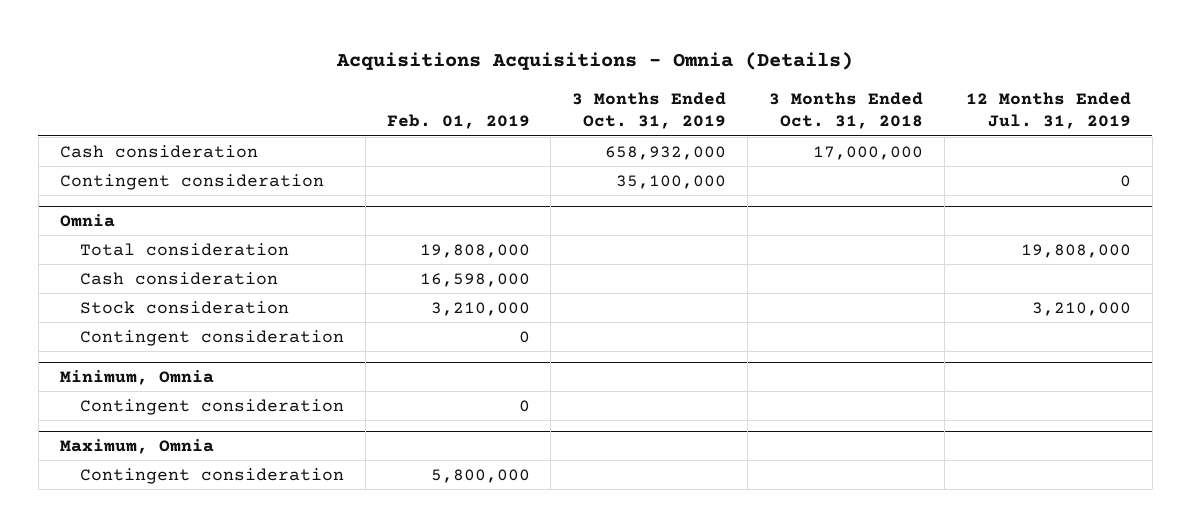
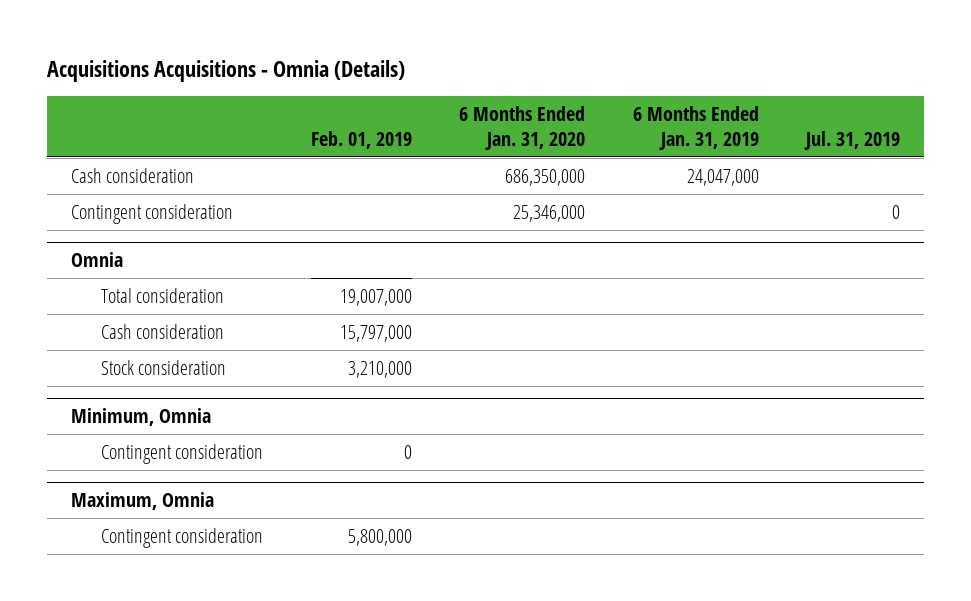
- | Feb. 01, 2019 | 3 Months Ended Oct. 31, 2019 | 3 Months Ended Oct. 31, 2018 | 12 Months Ended Jul. 31, 2019
+ | Feb. 01, 2019 | 6 Months Ended Jan. 31, 2020 | 6 Months Ended Jan. 31, 2019 | Jul. 31, 2019
@ Omnia
- Total consideration | 19,808,000 | | | 19,808,000
- Cash consideration | 16,598,000 | | |
+ Total consideration | 19,007,000 | | |
+ Cash consideration | 15,797,000 | | |
- Contingent consideration | 0 | | |

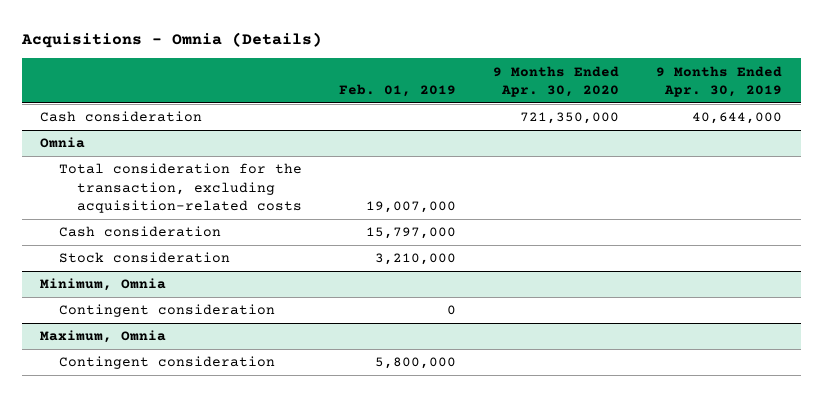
- Acquisitions Acquisitions - Omnia (Details)
+ Acquisitions - Omnia (Details)
- | Feb. 01, 2019 | 6 Months Ended Jan. 31, 2020 | 6 Months Ended Jan. 31, 2019 | Jul. 31, 2019
+ | Feb. 01, 2019 | 9 Months Ended Apr. 30, 2020 | 9 Months Ended Apr. 30, 2019
- Contingent consideration | | 25,346,000 | | 0
@ Omnia
- Total consideration | 19,007,000 | | |
+ Total consideration for the transaction, excluding acquisition-related costs | 19,007,000 | |

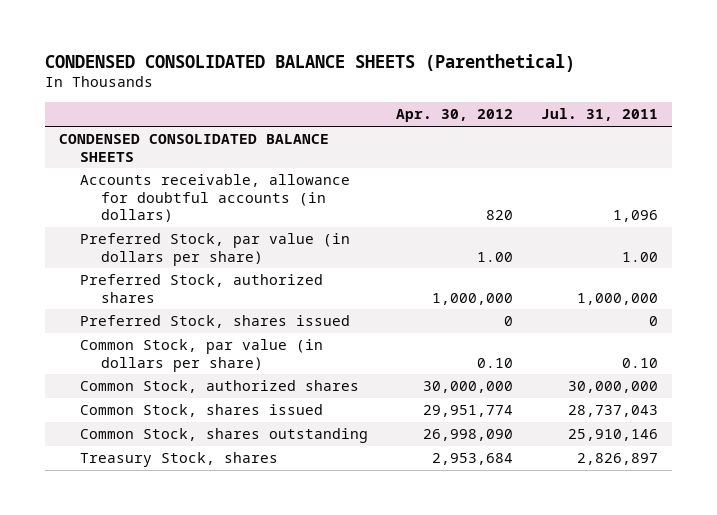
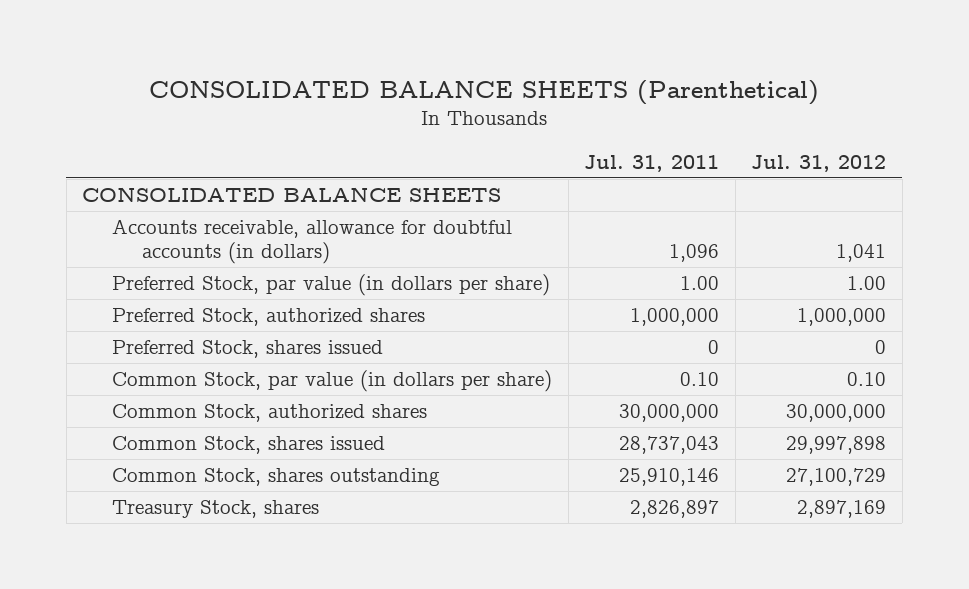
- CONDENSED CONSOLIDATED BALANCE SHEETS (Parenthetical)
+ CONSOLIDATED BALANCE SHEETS (Parenthetical)
- | Apr. 30, 2012 | Jul. 31, 2011
+ | Jul. 31, 2011 | Jul. 31, 2012
- CONDENSED CONSOLIDATED BALANCE SHEETS
+ CONSOLIDATED BALANCE SHEETS

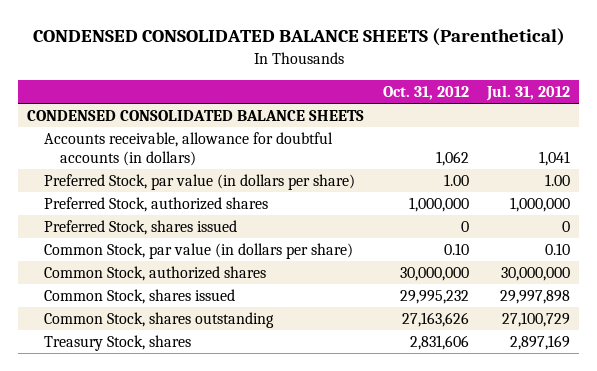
- CONSOLIDATED BALANCE SHEETS (Parenthetical)
+ CONDENSED CONSOLIDATED BALANCE SHEETS (Parenthetical)
- | Jul. 31, 2011 | Jul. 31, 2012
+ | Oct. 31, 2012 | Jul. 31, 2012
- CONSOLIDATED BALANCE SHEETS
+ CONDENSED CONSOLIDATED BALANCE SHEETS

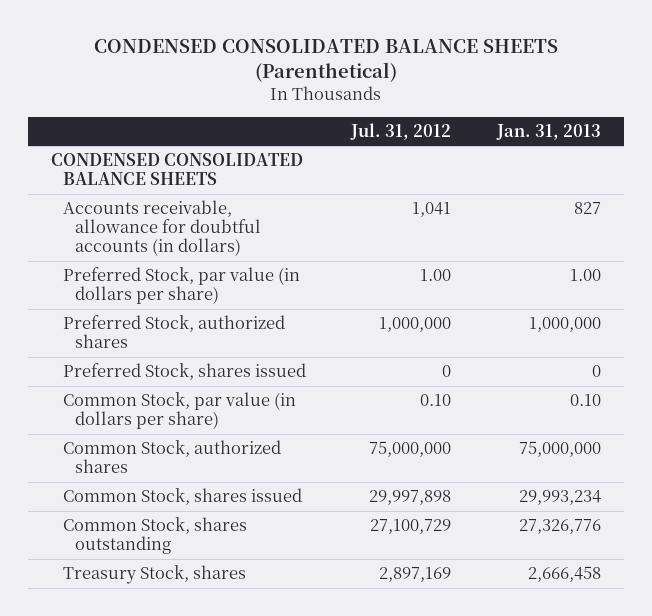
- | Oct. 31, 2012 | Jul. 31, 2012
+ | Jul. 31, 2012 | Jan. 31, 2013
- Common Stock, authorized shares | 30,000,000 | 30,000,000
+ Common Stock, authorized shares | 75,000,000 | 75,000,000

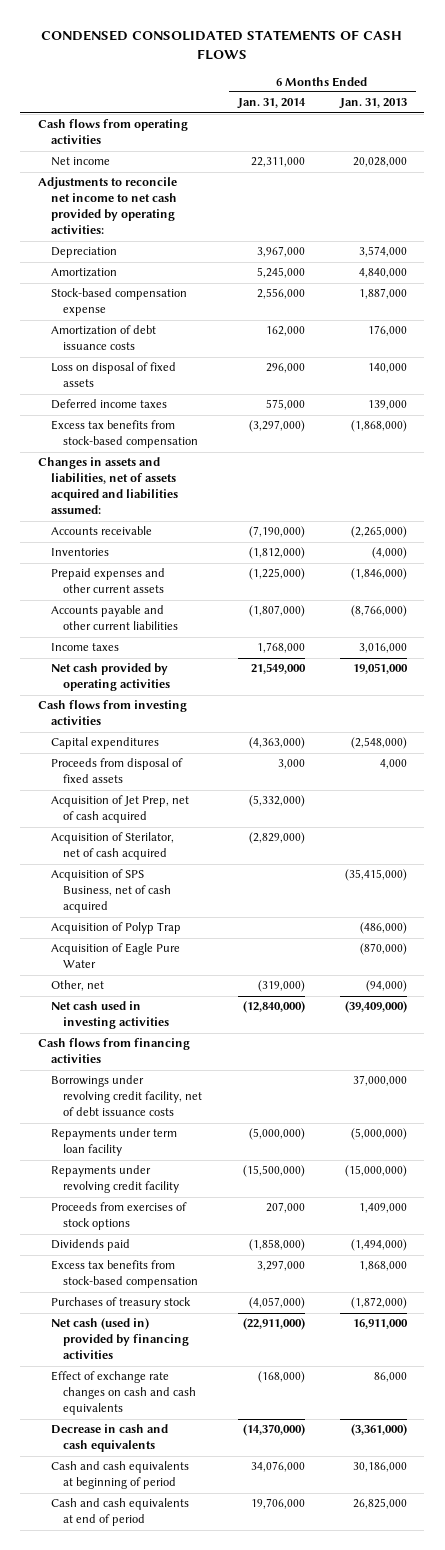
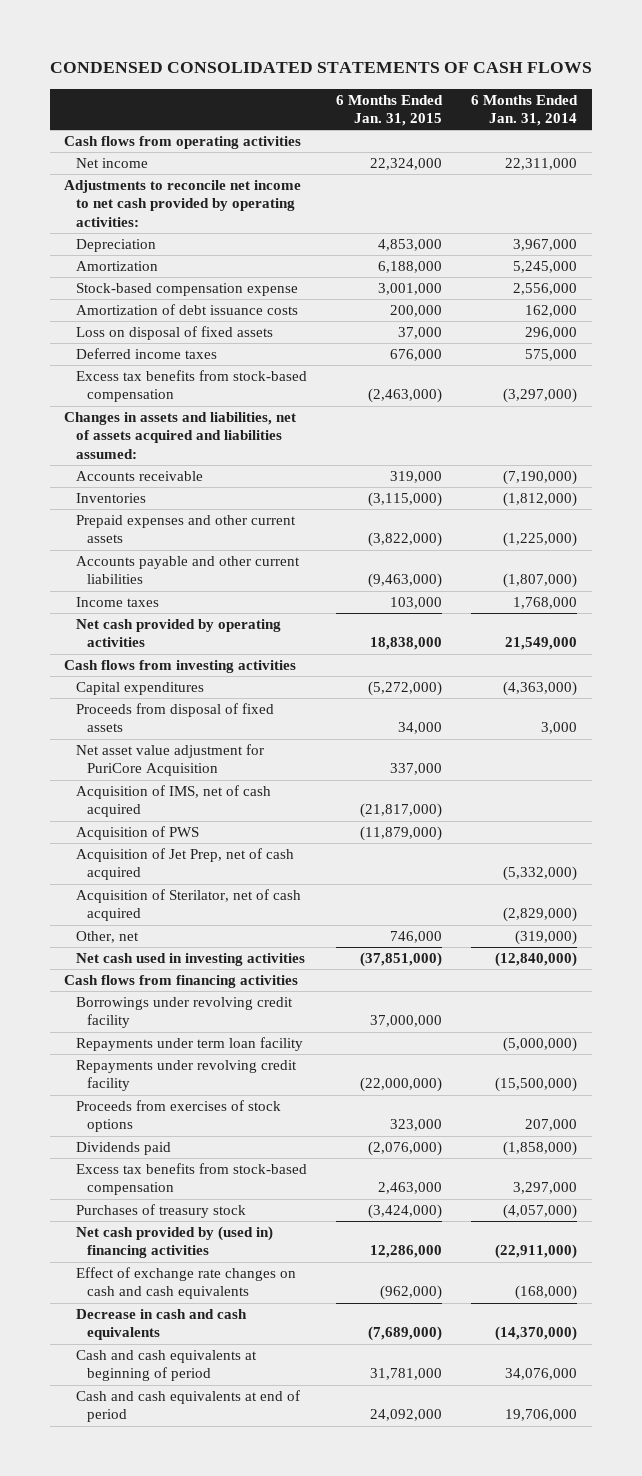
- | 6 Months Ended Jan. 31, 2014 | 6 Months Ended Jan. 31, 2013
+ | 6 Months Ended Jan. 31, 2015 | 6 Months Ended Jan. 31, 2014
+ Net asset value adjustment for PuriCore Acquisition | 337,000 |
+ Acquisition of IMS, net of cash acquired | (21,817,000) |
+ Acquisition of PWS | (11,879,000) |
- Acquisition of SPS Business, net of cash acquired | | (35,415,000)
- Acquisition of Polyp Trap | | (486,000)
- Acquisition of Eagle Pure Water | | (870,000)
- Borrowings under revolving credit facility, net of debt issuance costs | | 37,000,000
+ Borrowings under revolving credit facility | 37,000,000 |
- Net cash (used in) provided by financing activities | (22,911,000) | 16,911,000
+ Net cash provided by (used in) financing activities | 12,286,000 | (22,911,000)

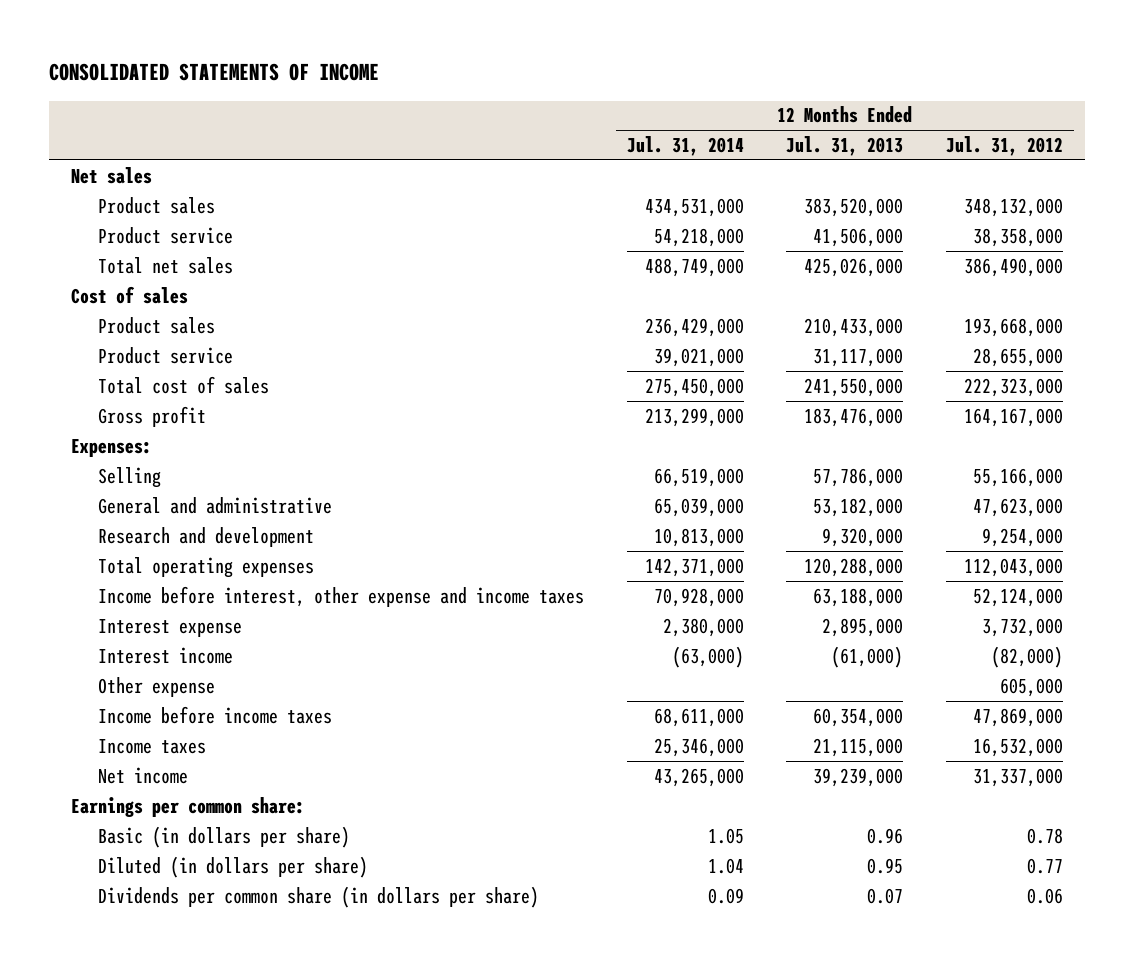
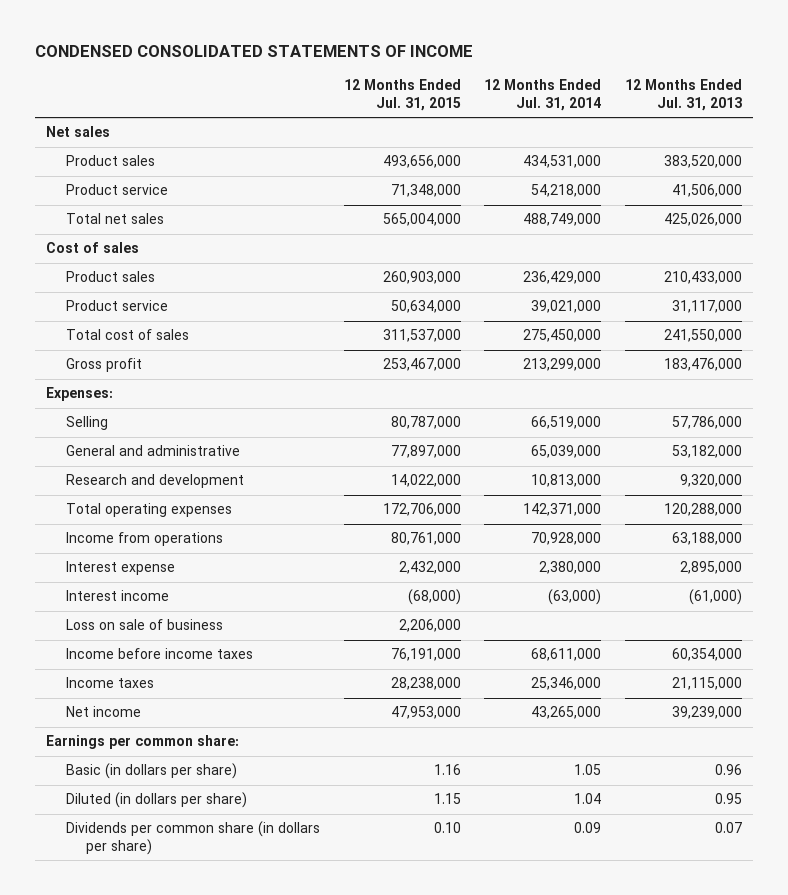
- CONSOLIDATED STATEMENTS OF INCOME
+ CONDENSED CONSOLIDATED STATEMENTS OF INCOME
- | 12 Months Ended Jul. 31, 2014 | 12 Months Ended Jul. 31, 2013 | 12 Months Ended Jul. 31, 2012
+ | 12 Months Ended Jul. 31, 2015 | 12 Months Ended Jul. 31, 2014 | 12 Months Ended Jul. 31, 2013
- Income before interest, other expense and income taxes | 70,928,000 | 63,188,000 | 52,124,000
+ Income from operations | 80,761,000 | 70,928,000 | 63,188,000
- Other expense | | | 605,000
+ Loss on sale of business | 2,206,000 | |

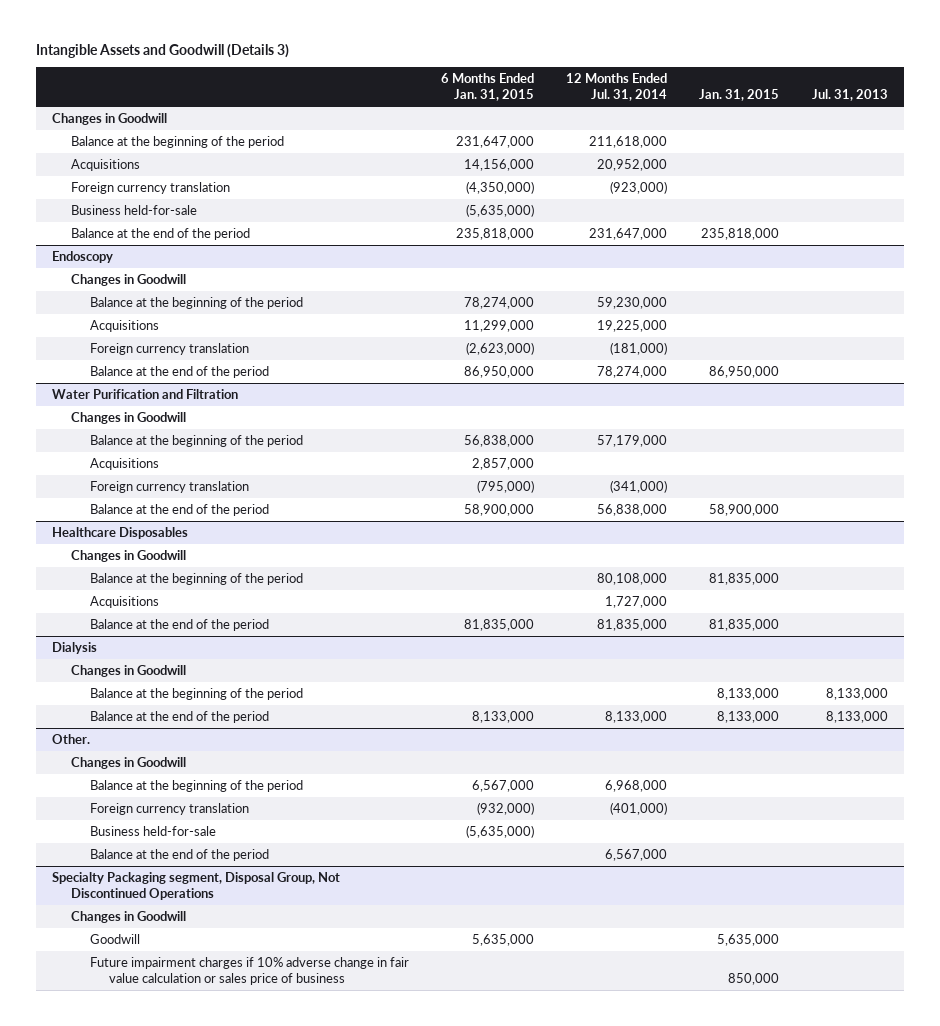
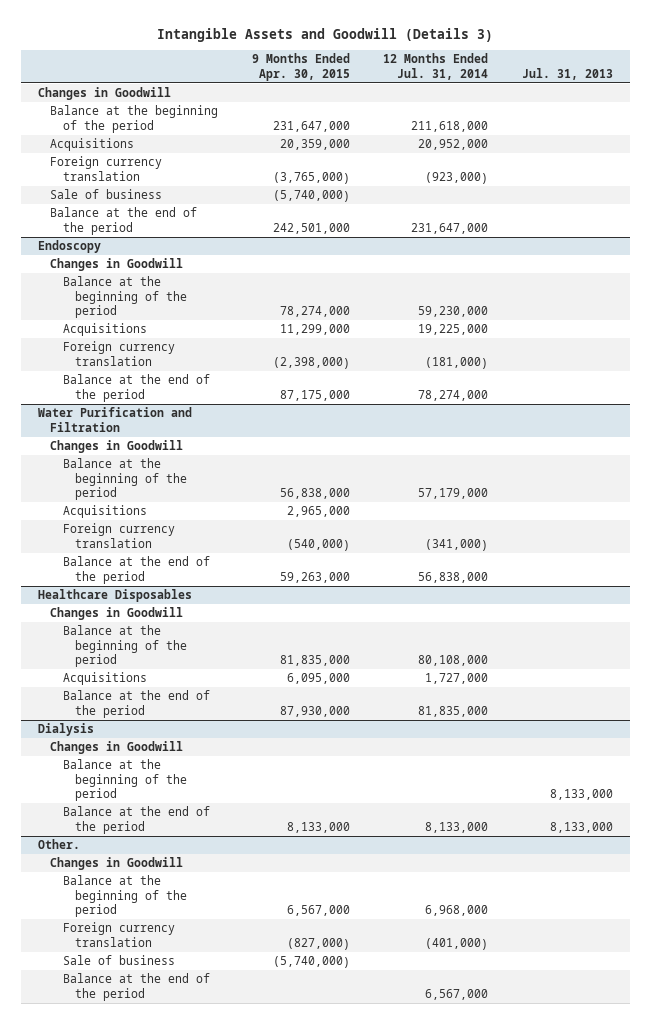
- | 6 Months Ended Jan. 31, 2015 | 12 Months Ended Jul. 31, 2014 | Jan. 31, 2015 | Jul. 31, 2013
+ | 9 Months Ended Apr. 30, 2015 | 12 Months Ended Jul. 31, 2014 | Jul. 31, 2013
- Business held-for-sale | (5,635,000) | | |
+ Sale of business | (5,740,000) | |
@ Other.
- Business held-for-sale | (5,635,000) | | |
+ Sale of business | (5,740,000) | |
- Specialty Packaging segment, Disposal Group, Not Discontinued Operations
- Changes in Goodwill
- Goodwill | 5,635,000 | | 5,635,000 |
- Future impairment charges if 10% adverse change in fair value calculation or sales price of business | | | 850,000 |

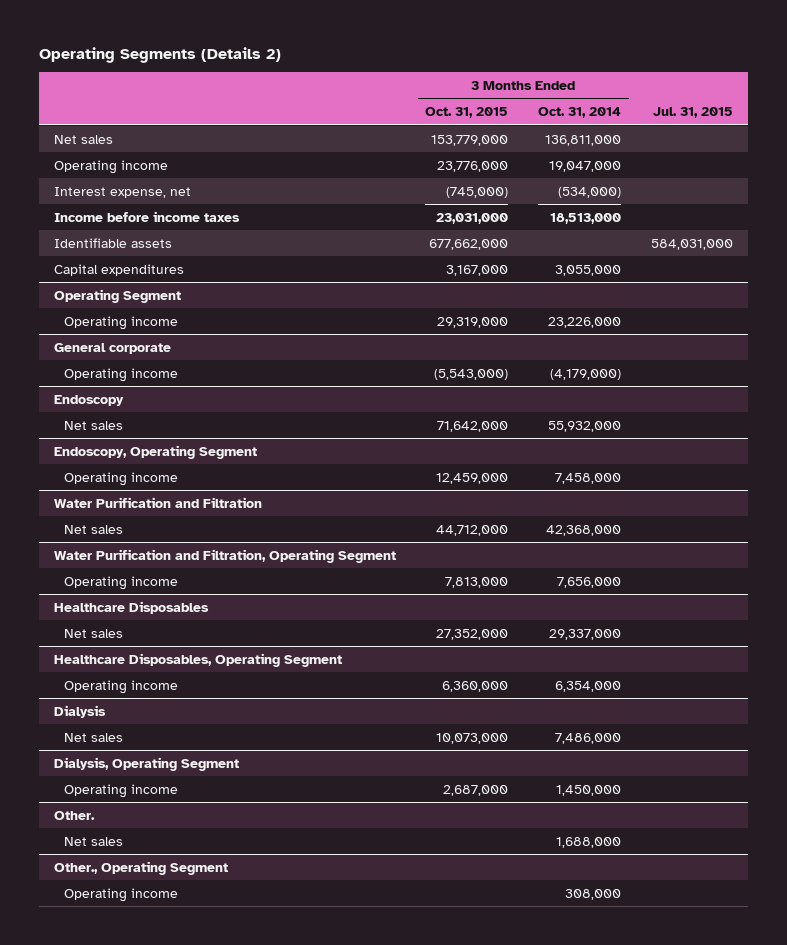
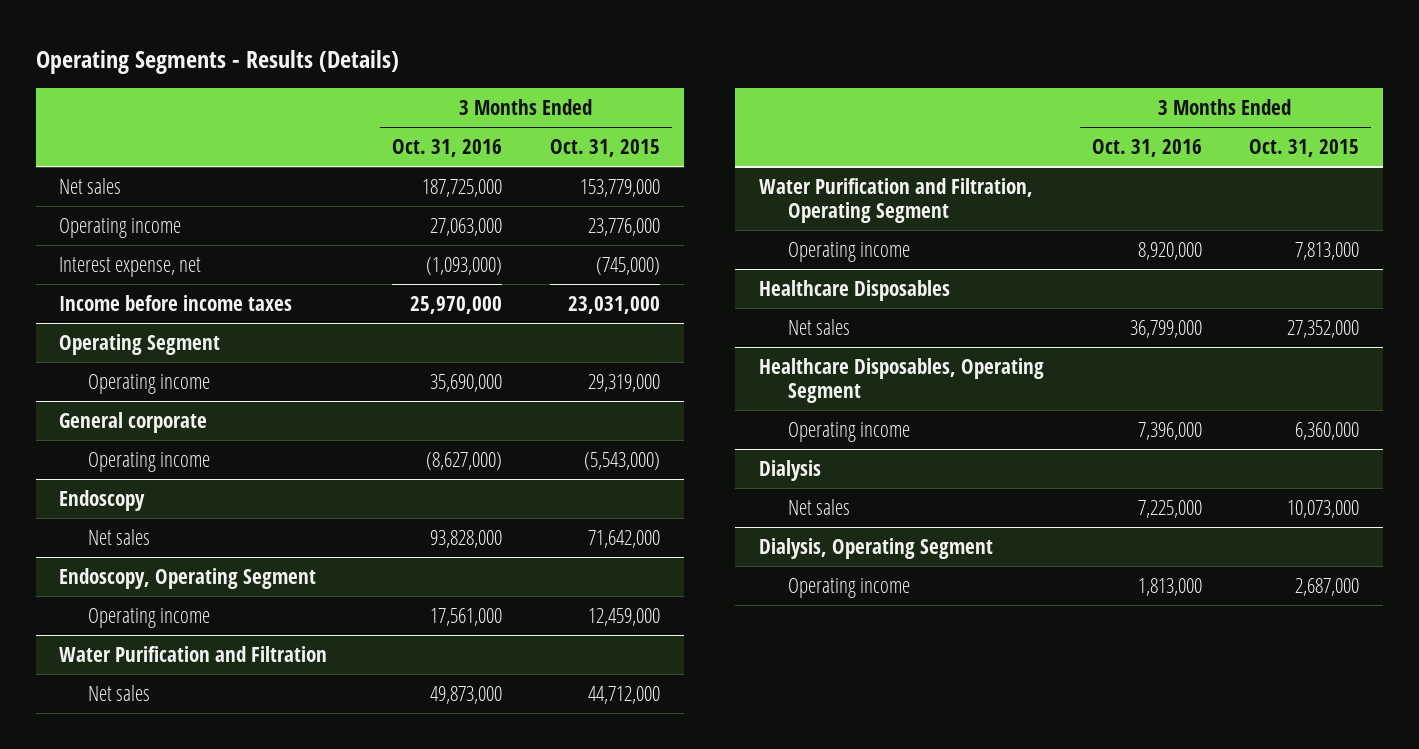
- Operating Segments (Details 2)
+ Operating Segments - Results (Details)
- | 3 Months Ended Oct. 31, 2015 | 3 Months Ended Oct. 31, 2014 | Jul. 31, 2015
+ | 3 Months Ended Oct. 31, 2016 | 3 Months Ended Oct. 31, 2015
- Identifiable assets | 677,662,000 | | 584,031,000
- Capital expenditures | 3,167,000 | 3,055,000 |
- Other.
- Net sales | | 1,688,000 |
- Other., Operating Segment
- Operating income | | 308,000 |

